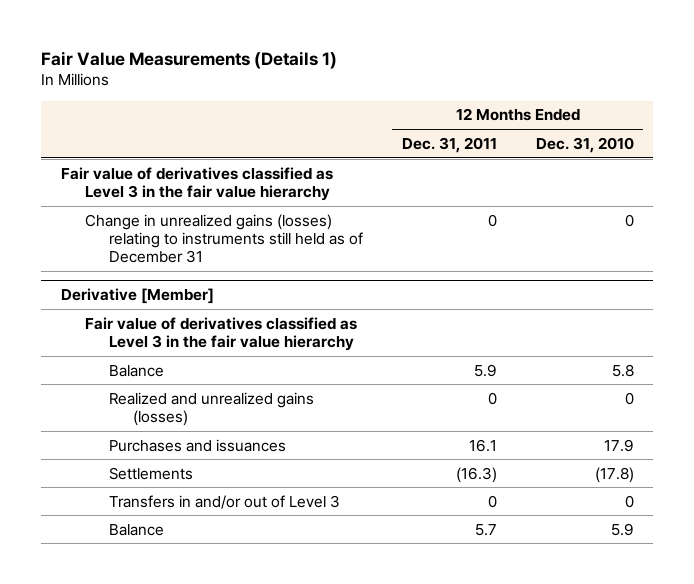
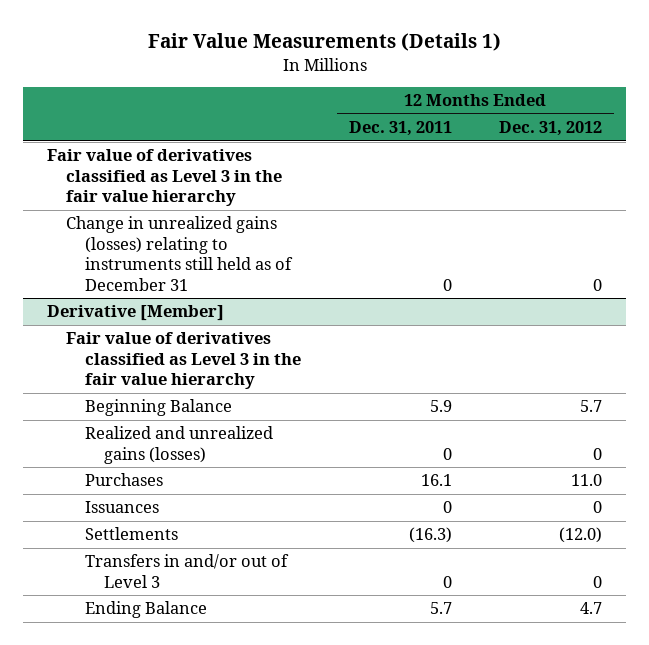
- | 12 Months Ended Dec. 31, 2011 | 12 Months Ended Dec. 31, 2010
+ | 12 Months Ended Dec. 31, 2011 | 12 Months Ended Dec. 31, 2012
@ Derivative [Member]
- Balance | 5.9 | 5.8
+ Beginning Balance | 5.9 | 5.7
- Purchases and issuances | 16.1 | 17.9
+ Purchases | 16.1 | 11.0
+ Issuances | 0 | 0
- Balance | 5.7 | 5.9
+ Ending Balance | 5.7 | 4.7

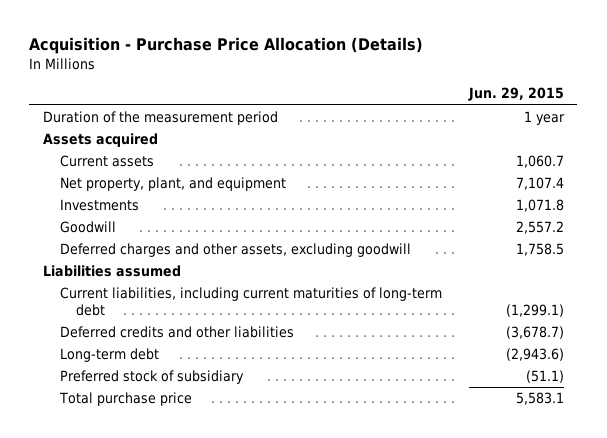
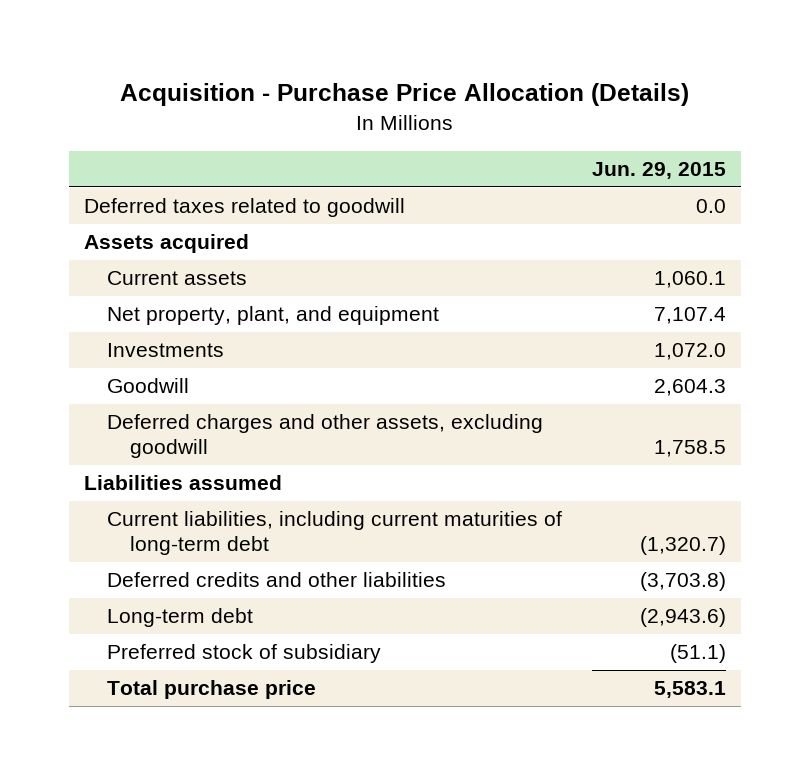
- Duration of the measurement period | 1 year
+ Deferred taxes related to goodwill | 0.0
- Current assets | 1,060.7
+ Current assets | 1,060.1
- Investments | 1,071.8
- Goodwill | 2,557.2
+ Investments | 1,072.0
+ Goodwill | 2,604.3
- Current liabilities, including current maturities of long-term debt | (1,299.1)
- Deferred credits and other liabilities | (3,678.7)
+ Current liabilities, including current maturities of long-term debt | (1,320.7)
+ Deferred credits and other liabilities | (3,703.8)

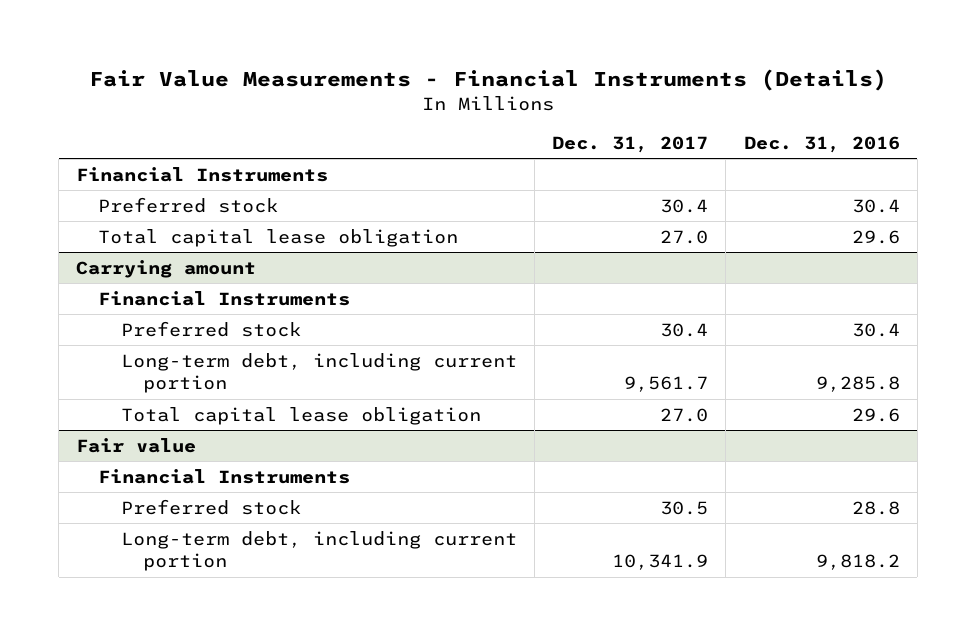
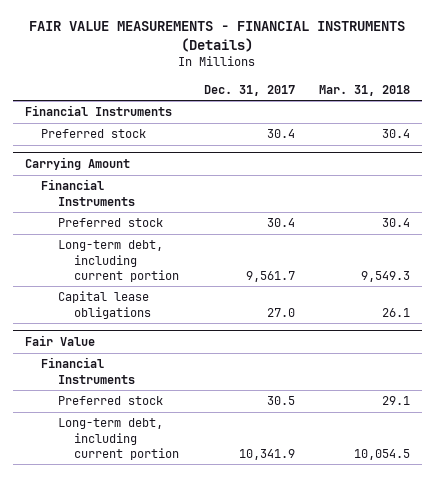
- Fair Value Measurements - Financial Instruments (Details)
+ FAIR VALUE MEASUREMENTS - FINANCIAL INSTRUMENTS (Details)
- | Dec. 31, 2017 | Dec. 31, 2016
+ | Dec. 31, 2017 | Mar. 31, 2018
- Total capital lease obligation | 27.0 | 29.6
- Carrying amount
+ Carrying Amount
- Total capital lease obligation | 27.0 | 29.6
- Fair value
+ Capital lease obligations | 27.0 | 26.1
+ Fair Value

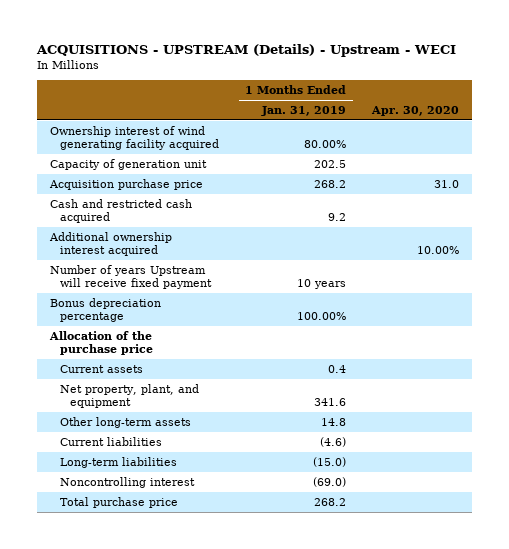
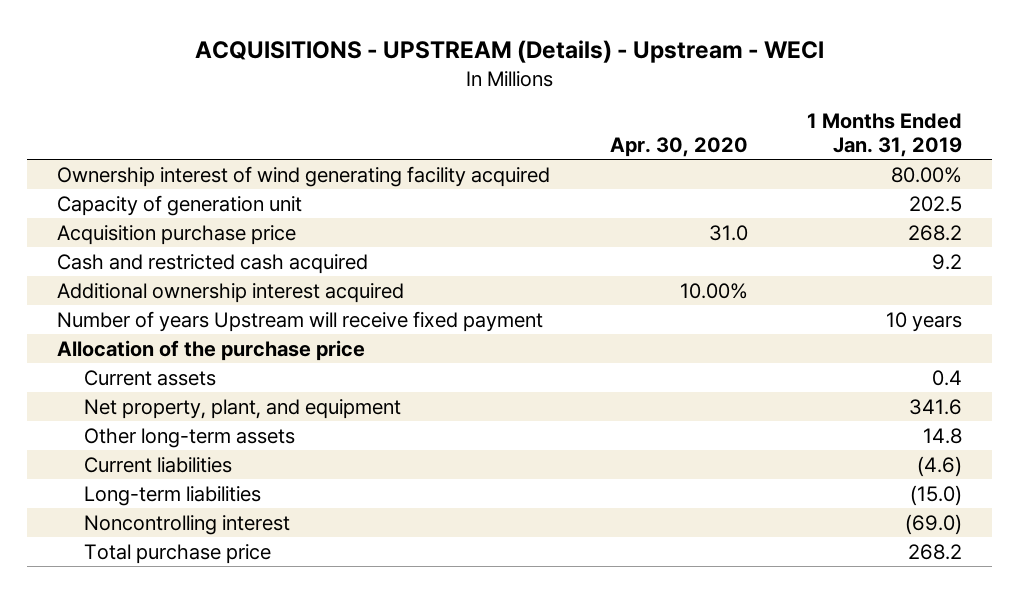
- | 1 Months Ended Jan. 31, 2019 | Apr. 30, 2020
+ | Apr. 30, 2020 | 1 Months Ended Jan. 31, 2019
- Bonus depreciation percentage | 100.00% |

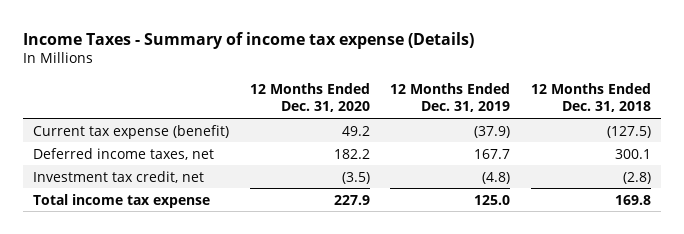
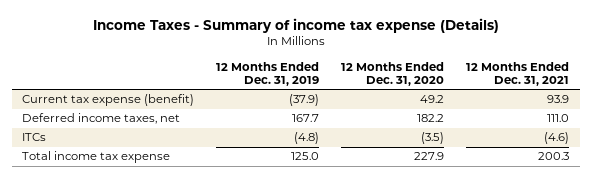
- | 12 Months Ended Dec. 31, 2020 | 12 Months Ended Dec. 31, 2019 | 12 Months Ended Dec. 31, 2018
+ | 12 Months Ended Dec. 31, 2019 | 12 Months Ended Dec. 31, 2020 | 12 Months Ended Dec. 31, 2021
- Investment tax credit, net | (3.5) | (4.8) | (2.8)
+ ITCs | (4.8) | (3.5) | (4.6)

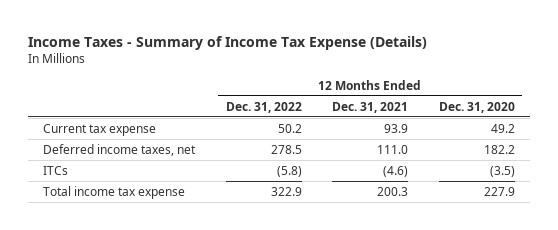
- Income Taxes - Summary of income tax expense (Details)
+ Income Taxes - Summary of Income Tax Expense (Details)
- | 12 Months Ended Dec. 31, 2019 | 12 Months Ended Dec. 31, 2020 | 12 Months Ended Dec. 31, 2021
+ | 12 Months Ended Dec. 31, 2022 | 12 Months Ended Dec. 31, 2021 | 12 Months Ended Dec. 31, 2020
- Current tax expense (benefit) | (37.9) | 49.2 | 93.9
+ Current tax expense | 50.2 | 93.9 | 49.2

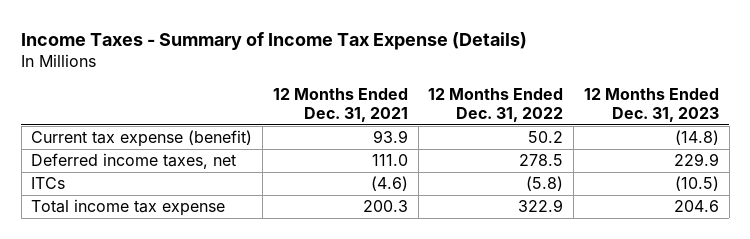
- | 12 Months Ended Dec. 31, 2022 | 12 Months Ended Dec. 31, 2021 | 12 Months Ended Dec. 31, 2020
+ | 12 Months Ended Dec. 31, 2021 | 12 Months Ended Dec. 31, 2022 | 12 Months Ended Dec. 31, 2023
- Current tax expense | 50.2 | 93.9 | 49.2
+ Current tax expense (benefit) | 93.9 | 50.2 | (14.8)

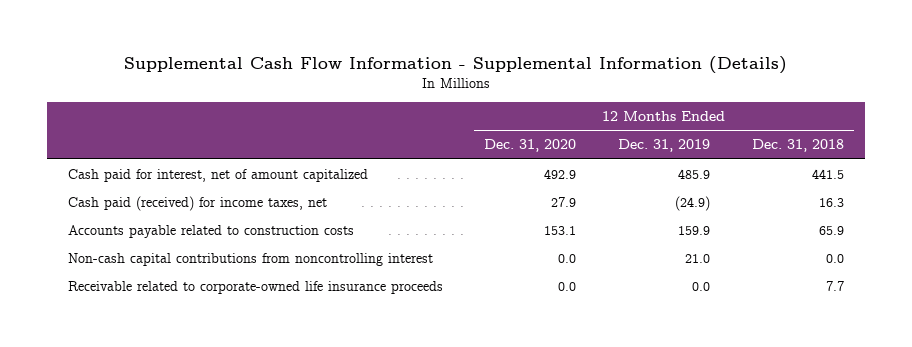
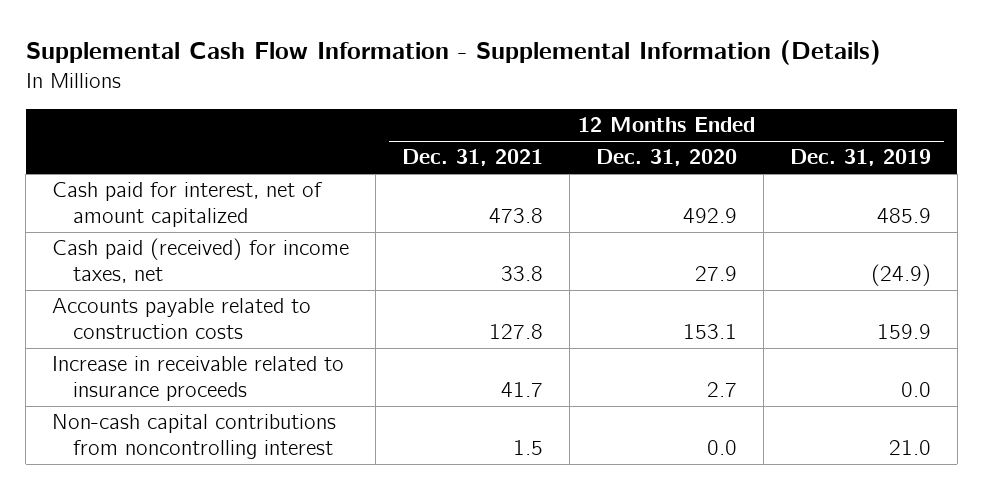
- | 12 Months Ended Dec. 31, 2020 | 12 Months Ended Dec. 31, 2019 | 12 Months Ended Dec. 31, 2018
+ | 12 Months Ended Dec. 31, 2021 | 12 Months Ended Dec. 31, 2020 | 12 Months Ended Dec. 31, 2019
+ Increase in receivable related to insurance proceeds | 41.7 | 2.7 | 0.0
- Receivable related to corporate-owned life insurance proceeds | 0.0 | 0.0 | 7.7

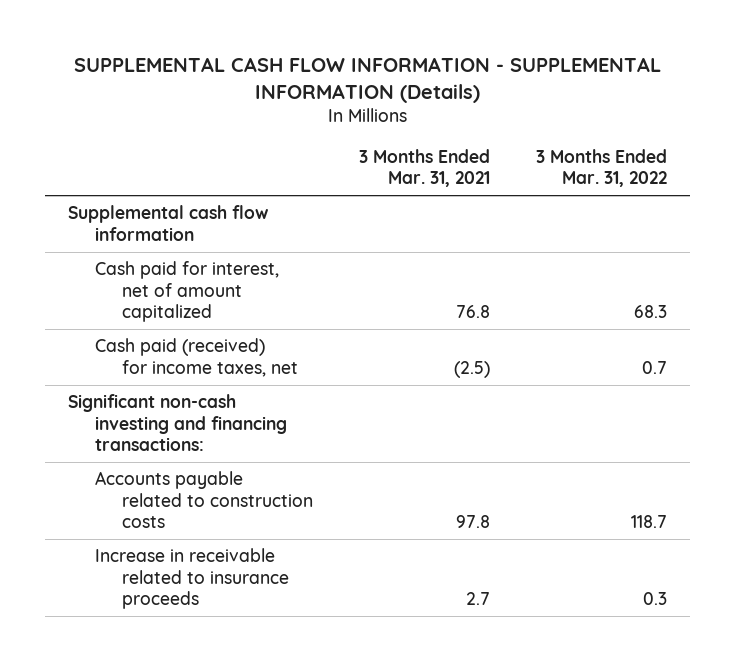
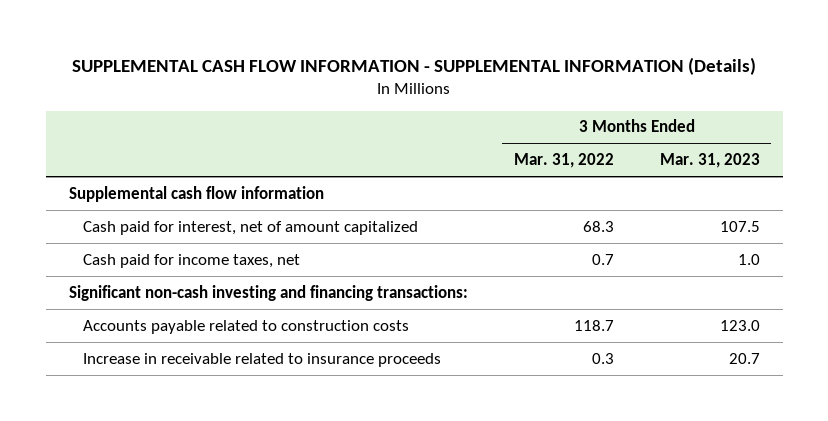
- | 3 Months Ended Mar. 31, 2021 | 3 Months Ended Mar. 31, 2022
+ | 3 Months Ended Mar. 31, 2022 | 3 Months Ended Mar. 31, 2023
- Cash paid (received) for income taxes, net | (2.5) | 0.7
+ Cash paid for income taxes, net | 0.7 | 1.0

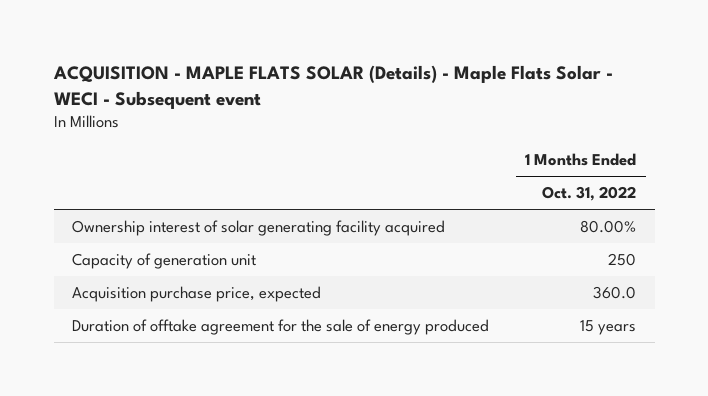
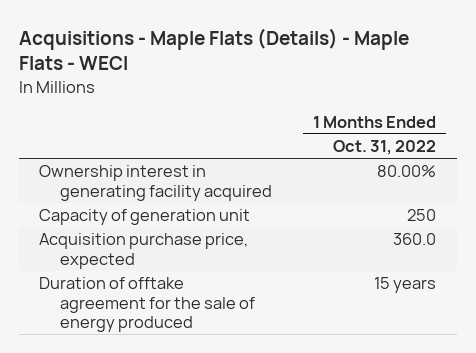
- ACQUISITION - MAPLE FLATS SOLAR (Details) - Maple Flats Solar - WECI - Subsequent event
+ Acquisitions - Maple Flats (Details) - Maple Flats - WECI
- Ownership interest of solar generating facility acquired | 80.00%
+ Ownership interest in generating facility acquired | 80.00%

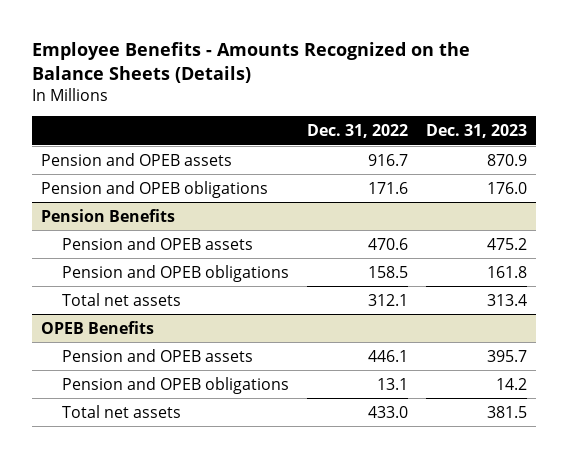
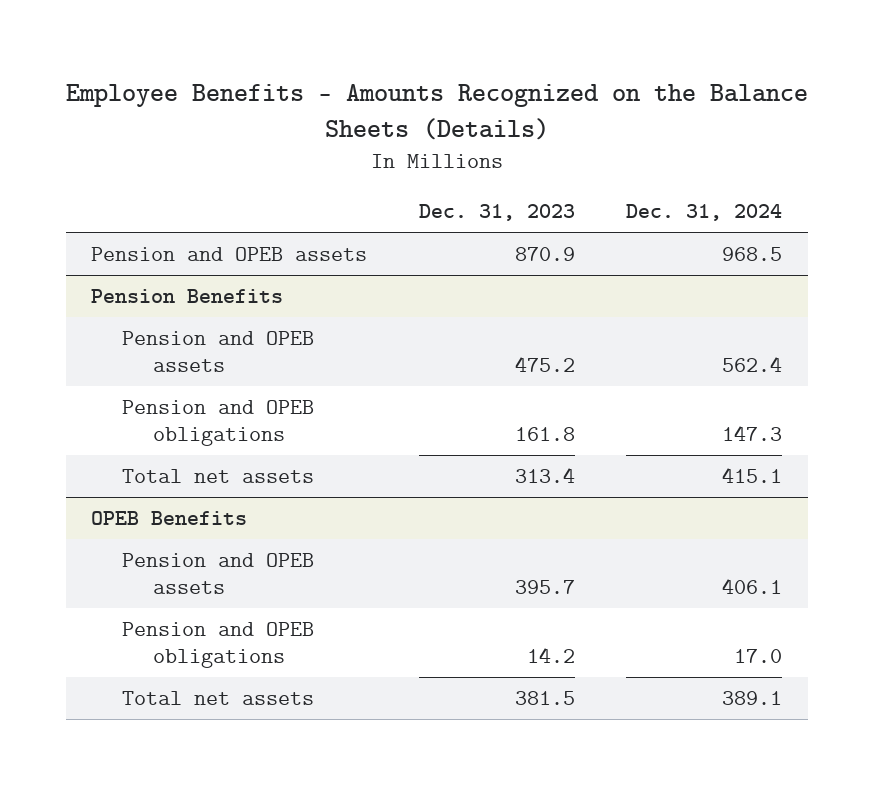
- | Dec. 31, 2022 | Dec. 31, 2023
+ | Dec. 31, 2023 | Dec. 31, 2024
- Pension and OPEB obligations | 171.6 | 176.0

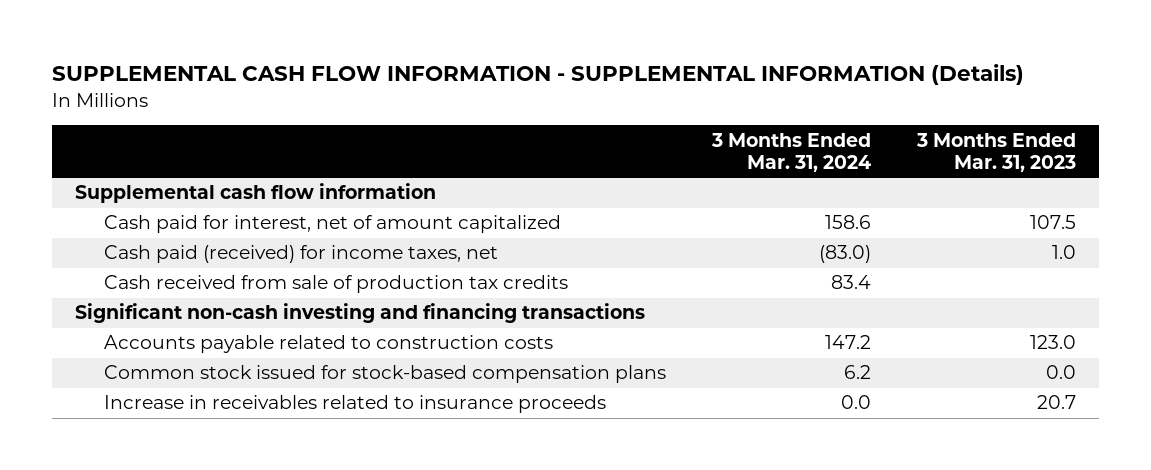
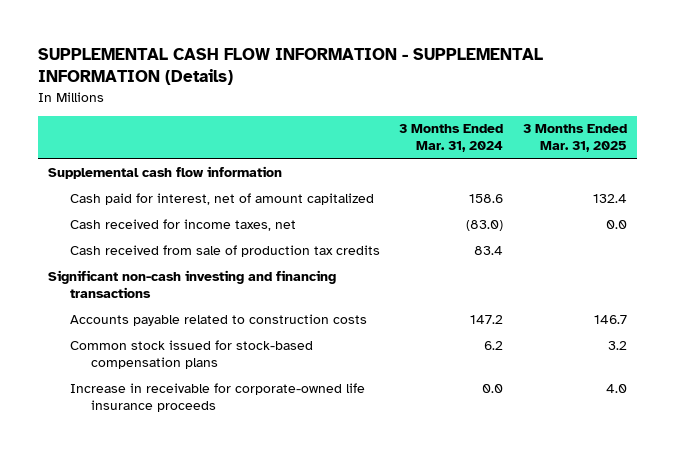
- | 3 Months Ended Mar. 31, 2024 | 3 Months Ended Mar. 31, 2023
+ | 3 Months Ended Mar. 31, 2024 | 3 Months Ended Mar. 31, 2025
- Cash paid (received) for income taxes, net | (83.0) | 1.0
+ Cash received for income taxes, net | (83.0) | 0.0
- Increase in receivables related to insurance proceeds | 0.0 | 20.7
+ Increase in receivable for corporate-owned life insurance proceeds | 0.0 | 4.0

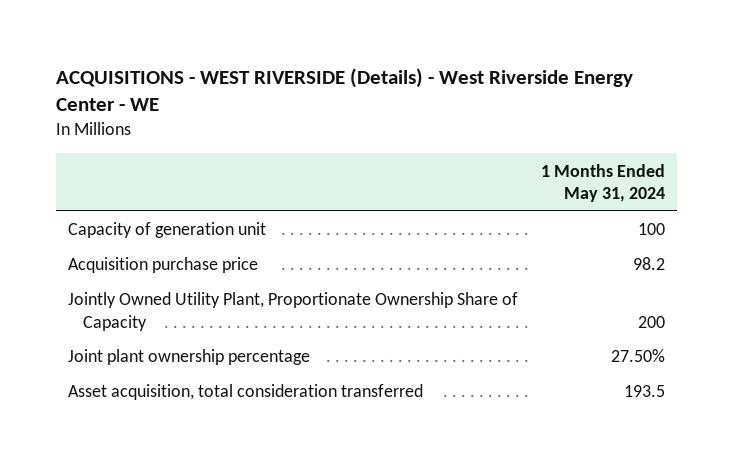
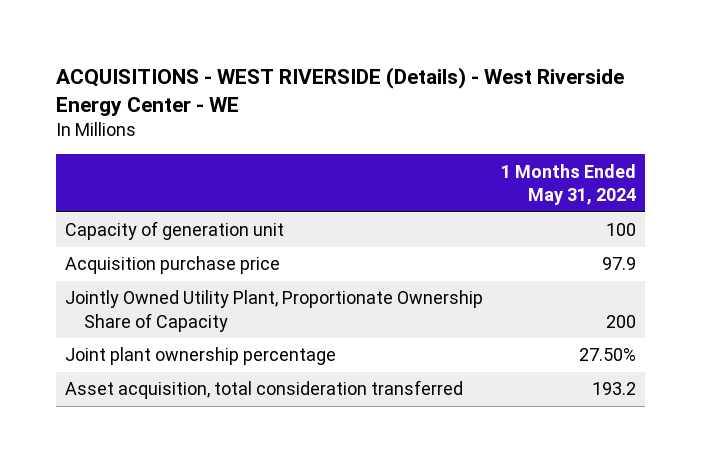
- Acquisition purchase price | 98.2
+ Acquisition purchase price | 97.9
- Asset acquisition, total consideration transferred | 193.5
+ Asset acquisition, total consideration transferred | 193.2

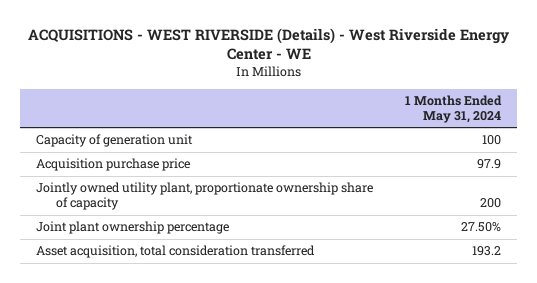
- Jointly Owned Utility Plant, Proportionate Ownership Share of Capacity | 200
+ Jointly owned utility plant, proportionate ownership share of capacity | 200

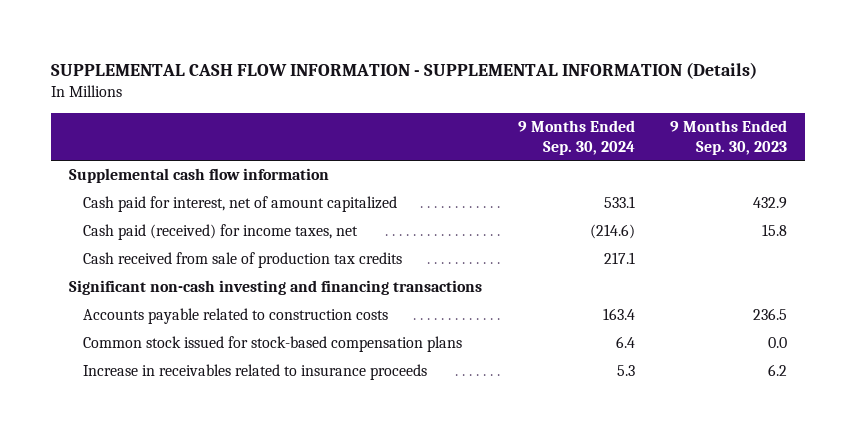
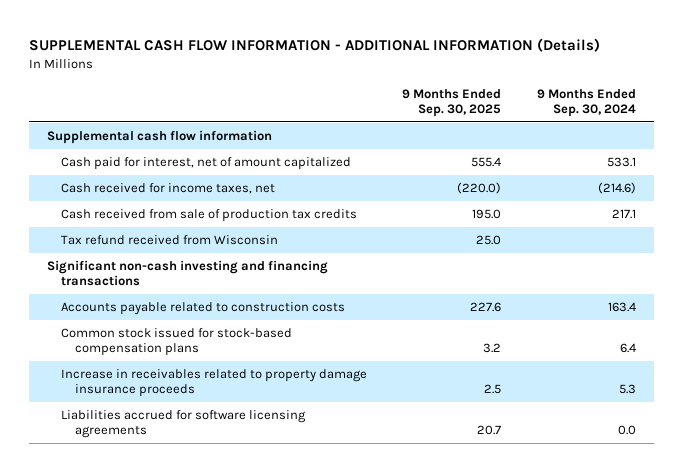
- SUPPLEMENTAL CASH FLOW INFORMATION - SUPPLEMENTAL INFORMATION (Details)
+ SUPPLEMENTAL CASH FLOW INFORMATION - ADDITIONAL INFORMATION (Details)
- | 9 Months Ended Sep. 30, 2024 | 9 Months Ended Sep. 30, 2023
+ | 9 Months Ended Sep. 30, 2025 | 9 Months Ended Sep. 30, 2024
- Cash paid (received) for income taxes, net | (214.6) | 15.8
+ Cash received for income taxes, net | (220.0) | (214.6)
+ Tax refund received from Wisconsin | 25.0 |
- Increase in receivables related to insurance proceeds | 5.3 | 6.2
+ Increase in receivables related to property damage insurance proceeds | 2.5 | 5.3
+ Liabilities accrued for software licensing agreements | 20.7 | 0.0

